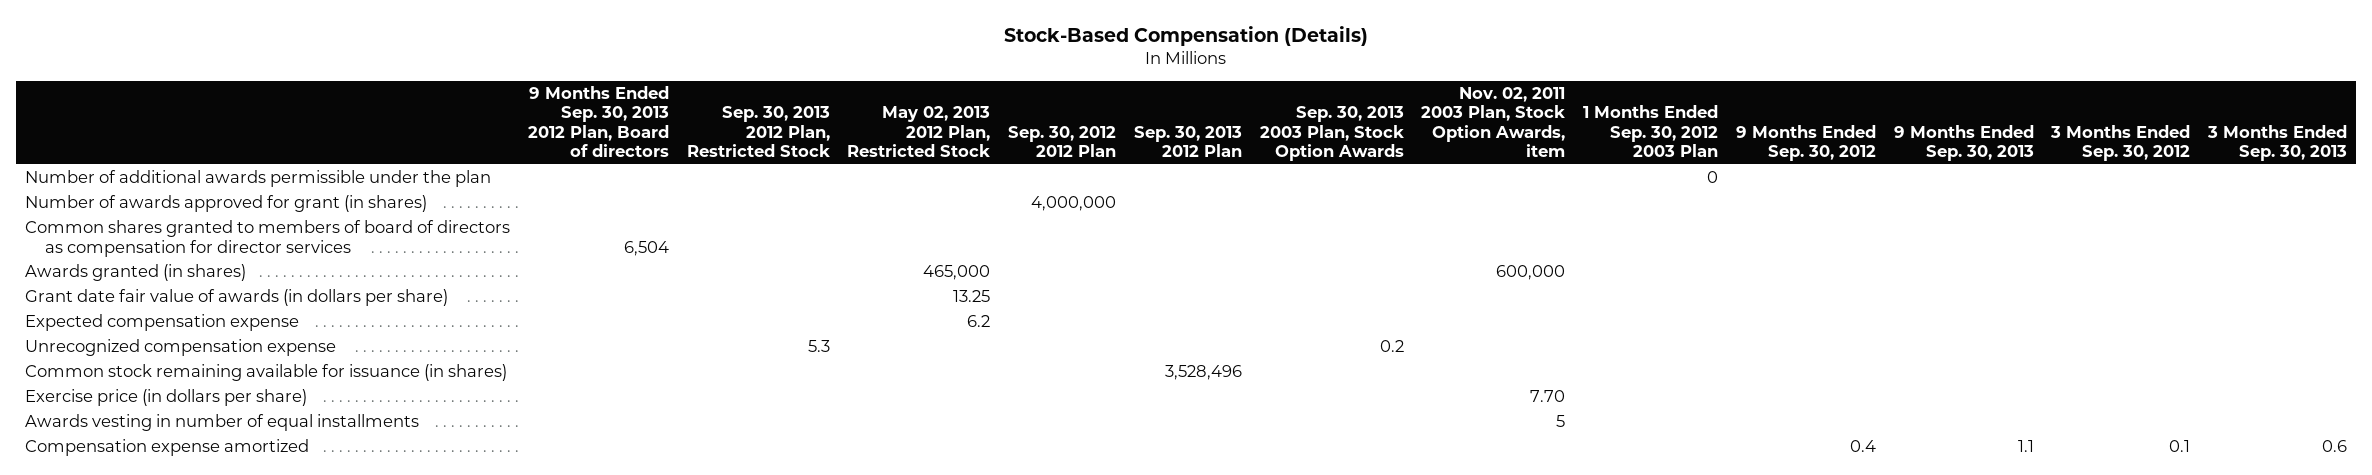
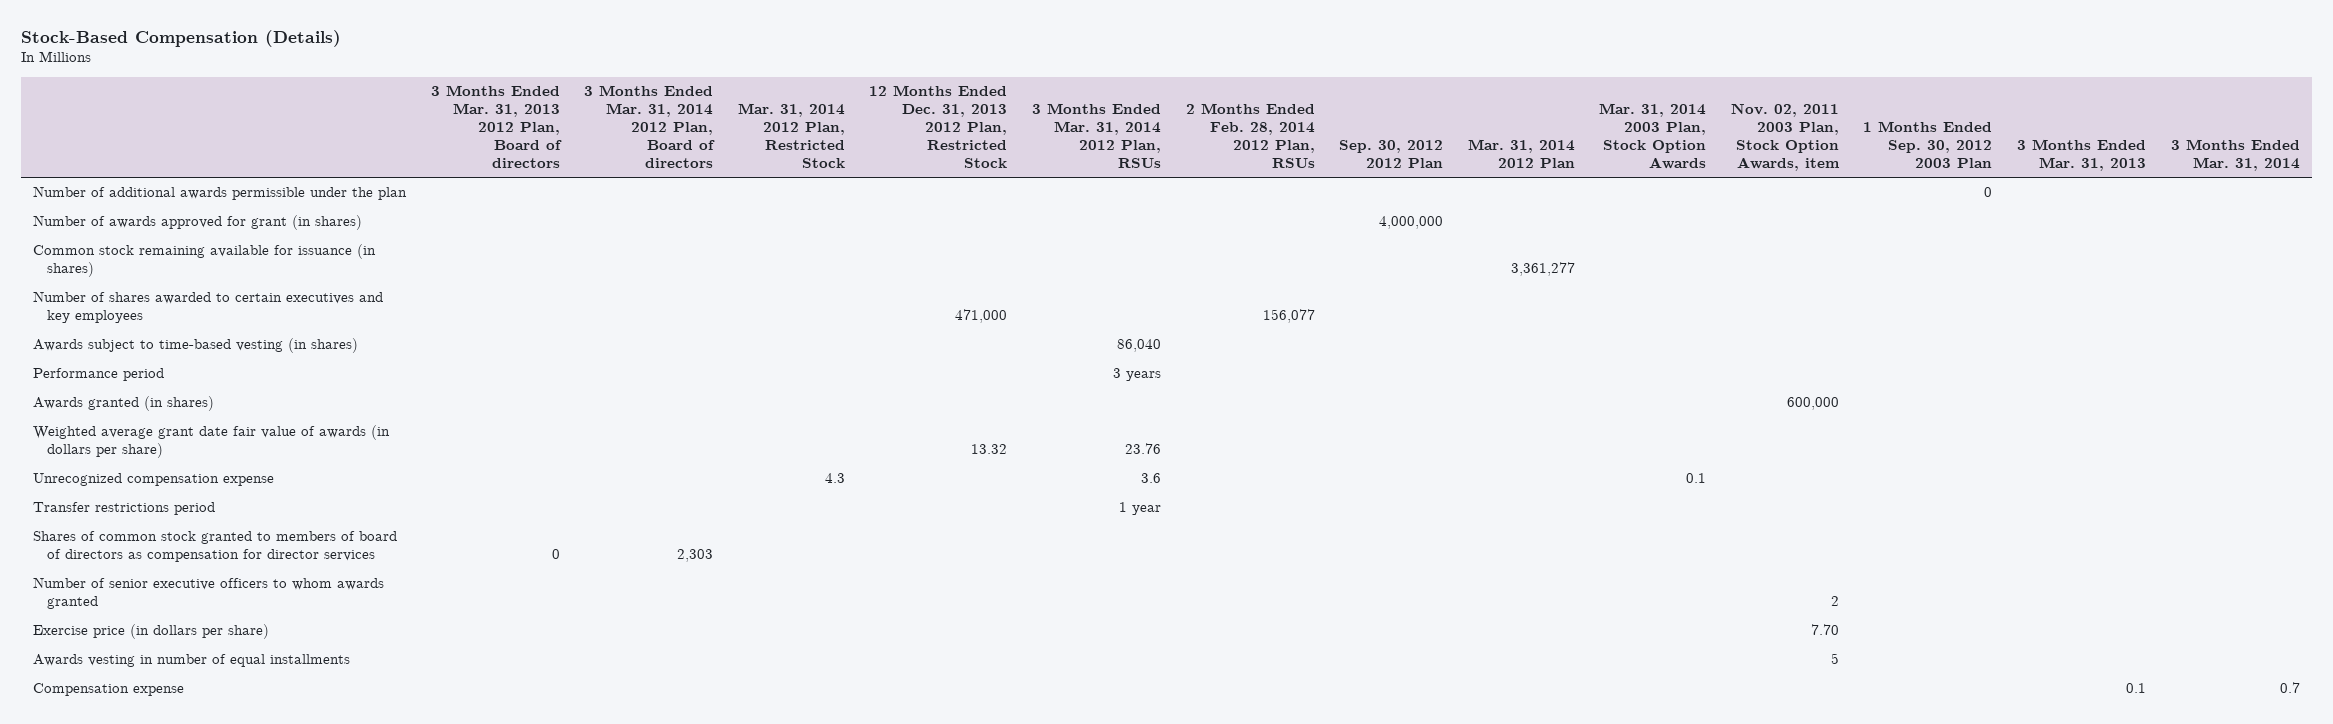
- | 9 Months Ended Sep. 30, 2013 2012 Plan, Board of directors | Sep. 30, 2013 2012 Plan, Restricted Stock | May 02, 2013 2012 Plan, Restricted Stock | Sep. 30, 2012 2012 Plan | Sep. 30, 2013 2012 Plan | Sep. 30, 2013 2003 Plan, Stock Option Awards | Nov. 02, 2011 2003 Plan, Stock Option Awards, item | 1 Months Ended Sep. 30, 2012 2003 Plan | 9 Months Ended Sep. 30, 2012 | 9 Months Ended Sep. 30, 2013 | 3 Months Ended Sep. 30, 2012 | 3 Months Ended Sep. 30, 2013
+ | 3 Months Ended Mar. 31, 2013 2012 Plan, Board of directors | 3 Months Ended Mar. 31, 2014 2012 Plan, Board of directors | Mar. 31, 2014 2012 Plan, Restricted Stock | 12 Months Ended Dec. 31, 2013 2012 Plan, Restricted Stock | 3 Months Ended Mar. 31, 2014 2012 Plan, RSUs | 2 Months Ended Feb. 28, 2014 2012 Plan, RSUs | Sep. 30, 2012 2012 Plan | Mar. 31, 2014 2012 Plan | Mar. 31, 2014 2003 Plan, Stock Option Awards | Nov. 02, 2011 2003 Plan, Stock Option Awards, item | 1 Months Ended Sep. 30, 2012 2003 Plan | 3 Months Ended Mar. 31, 2013 | 3 Months Ended Mar. 31, 2014
- Common shares granted to members of board of directors as compensation for director services | 6,504 | | | | | | | | | | |
moved up: Common stock remaining available for issuance (in shares) | | | | | | | | 3,361,277 | | | | |
+ Number of shares awarded to certain executives and key employees | | | | 471,000 | | 156,077 | | | | | | |
+ Awards subject to time-based vesting (in shares) | | | | | 86,040 | | | | | | | |
+ Performance period | | | | | 3 years | | | | | | | |
- Grant date fair value of awards (in dollars per share) | | | 13.25 | | | | | | | | |
- Expected compensation expense | | | 6.2 | | | | | | | | |
+ Weighted average grant date fair value of awards (in dollars per share) | | | | 13.32 | 23.76 | | | | | | | |
+ Transfer restrictions period | | | | | 1 year | | | | | | | |
+ Shares of common stock granted to members of board of directors as compensation for director services | 0 | 2,303 | | | | | | | | | | |
+ Number of senior executive officers to whom awards granted | | | | | | | | | | 2 | | |
- Compensation expense amortized | | | | | | | | | 0.4 | 1.1 | 0.1 | 0.6
+ Compensation expense | | | | | | | | | | | | 0.1 | 0.7

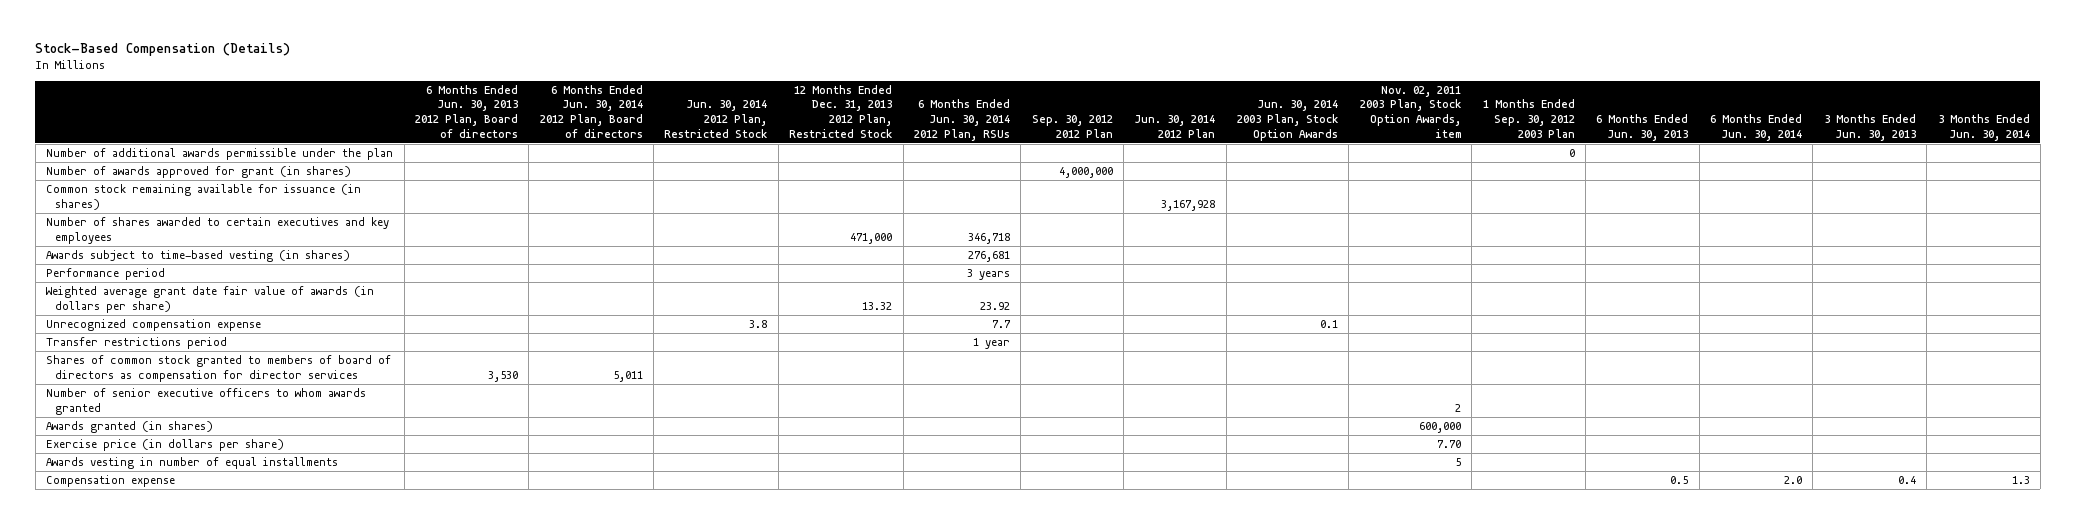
- | 3 Months Ended Mar. 31, 2013 2012 Plan, Board of directors | 3 Months Ended Mar. 31, 2014 2012 Plan, Board of directors | Mar. 31, 2014 2012 Plan, Restricted Stock | 12 Months Ended Dec. 31, 2013 2012 Plan, Restricted Stock | 3 Months Ended Mar. 31, 2014 2012 Plan, RSUs | 2 Months Ended Feb. 28, 2014 2012 Plan, RSUs | Sep. 30, 2012 2012 Plan | Mar. 31, 2014 2012 Plan | Mar. 31, 2014 2003 Plan, Stock Option Awards | Nov. 02, 2011 2003 Plan, Stock Option Awards, item | 1 Months Ended Sep. 30, 2012 2003 Plan | 3 Months Ended Mar. 31, 2013 | 3 Months Ended Mar. 31, 2014
+ | 6 Months Ended Jun. 30, 2013 2012 Plan, Board of directors | 6 Months Ended Jun. 30, 2014 2012 Plan, Board of directors | Jun. 30, 2014 2012 Plan, Restricted Stock | 12 Months Ended Dec. 31, 2013 2012 Plan, Restricted Stock | 6 Months Ended Jun. 30, 2014 2012 Plan, RSUs | Sep. 30, 2012 2012 Plan | Jun. 30, 2014 2012 Plan | Jun. 30, 2014 2003 Plan, Stock Option Awards | Nov. 02, 2011 2003 Plan, Stock Option Awards, item | 1 Months Ended Sep. 30, 2012 2003 Plan | 6 Months Ended Jun. 30, 2013 | 6 Months Ended Jun. 30, 2014 | 3 Months Ended Jun. 30, 2013 | 3 Months Ended Jun. 30, 2014
moved down: Awards granted (in shares) | | | | | | | | | 600,000 | | | | |

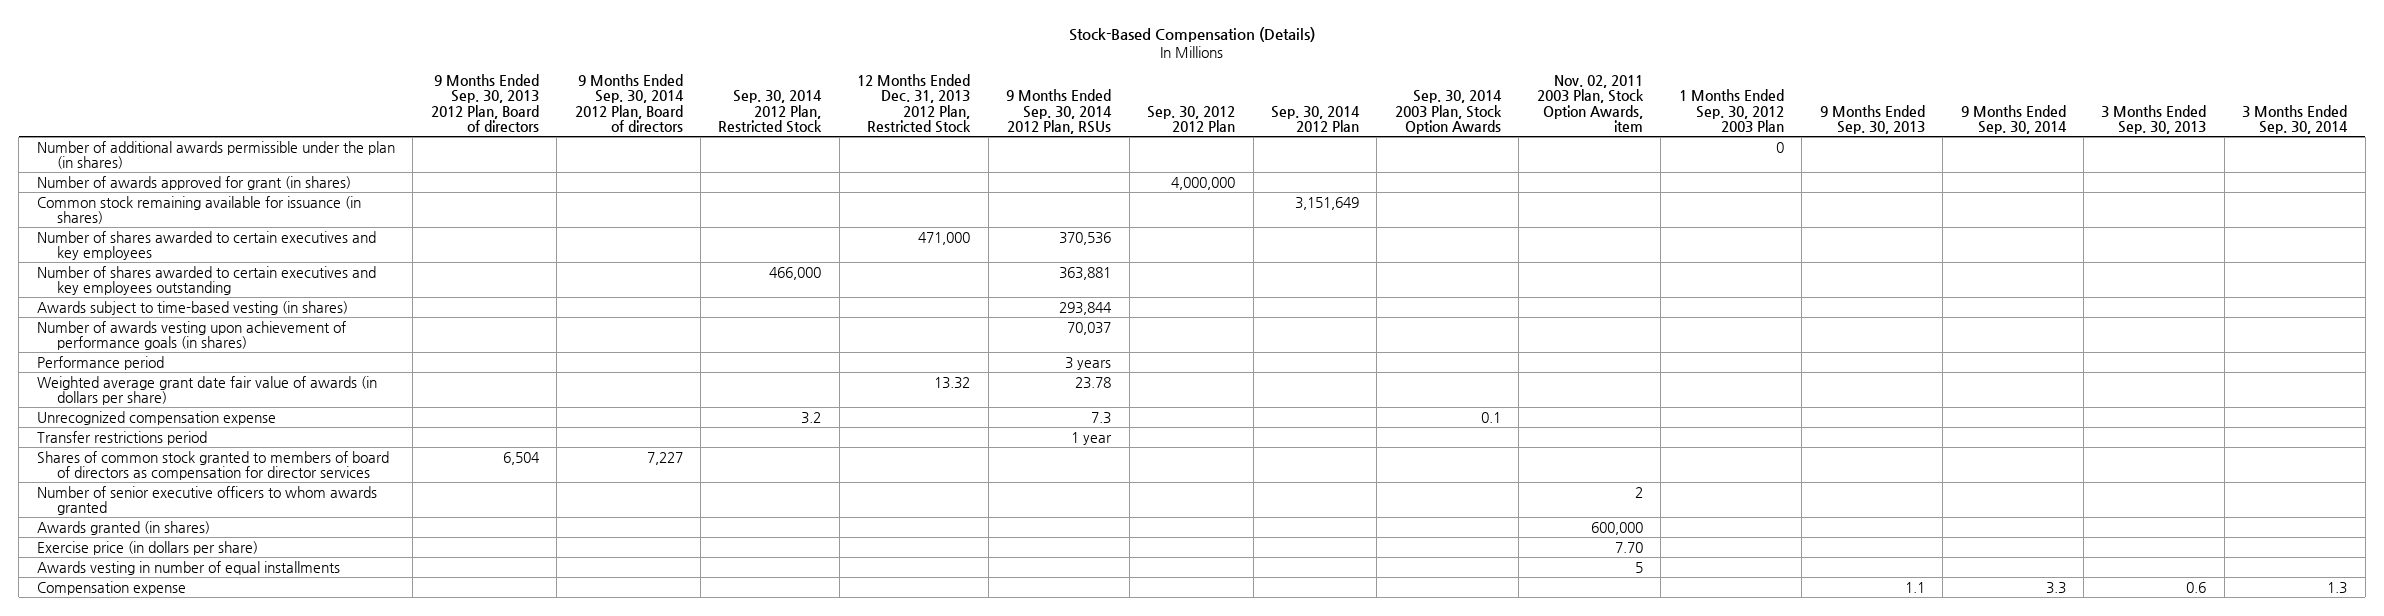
- | 6 Months Ended Jun. 30, 2013 2012 Plan, Board of directors | 6 Months Ended Jun. 30, 2014 2012 Plan, Board of directors | Jun. 30, 2014 2012 Plan, Restricted Stock | 12 Months Ended Dec. 31, 2013 2012 Plan, Restricted Stock | 6 Months Ended Jun. 30, 2014 2012 Plan, RSUs | Sep. 30, 2012 2012 Plan | Jun. 30, 2014 2012 Plan | Jun. 30, 2014 2003 Plan, Stock Option Awards | Nov. 02, 2011 2003 Plan, Stock Option Awards, item | 1 Months Ended Sep. 30, 2012 2003 Plan | 6 Months Ended Jun. 30, 2013 | 6 Months Ended Jun. 30, 2014 | 3 Months Ended Jun. 30, 2013 | 3 Months Ended Jun. 30, 2014
+ | 9 Months Ended Sep. 30, 2013 2012 Plan, Board of directors | 9 Months Ended Sep. 30, 2014 2012 Plan, Board of directors | Sep. 30, 2014 2012 Plan, Restricted Stock | 12 Months Ended Dec. 31, 2013 2012 Plan, Restricted Stock | 9 Months Ended Sep. 30, 2014 2012 Plan, RSUs | Sep. 30, 2012 2012 Plan | Sep. 30, 2014 2012 Plan | Sep. 30, 2014 2003 Plan, Stock Option Awards | Nov. 02, 2011 2003 Plan, Stock Option Awards, item | 1 Months Ended Sep. 30, 2012 2003 Plan | 9 Months Ended Sep. 30, 2013 | 9 Months Ended Sep. 30, 2014 | 3 Months Ended Sep. 30, 2013 | 3 Months Ended Sep. 30, 2014
- Number of additional awards permissible under the plan | | | | | | | | | | 0 | | | |
+ Number of additional awards permissible under the plan (in shares) | | | | | | | | | | 0 | | | |
+ Number of shares awarded to certain executives and key employees outstanding | | | 466,000 | | 363,881 | | | | | | | | |
+ Number of awards vesting upon achievement of performance goals (in shares) | | | | | 70,037 | | | | | | | | |

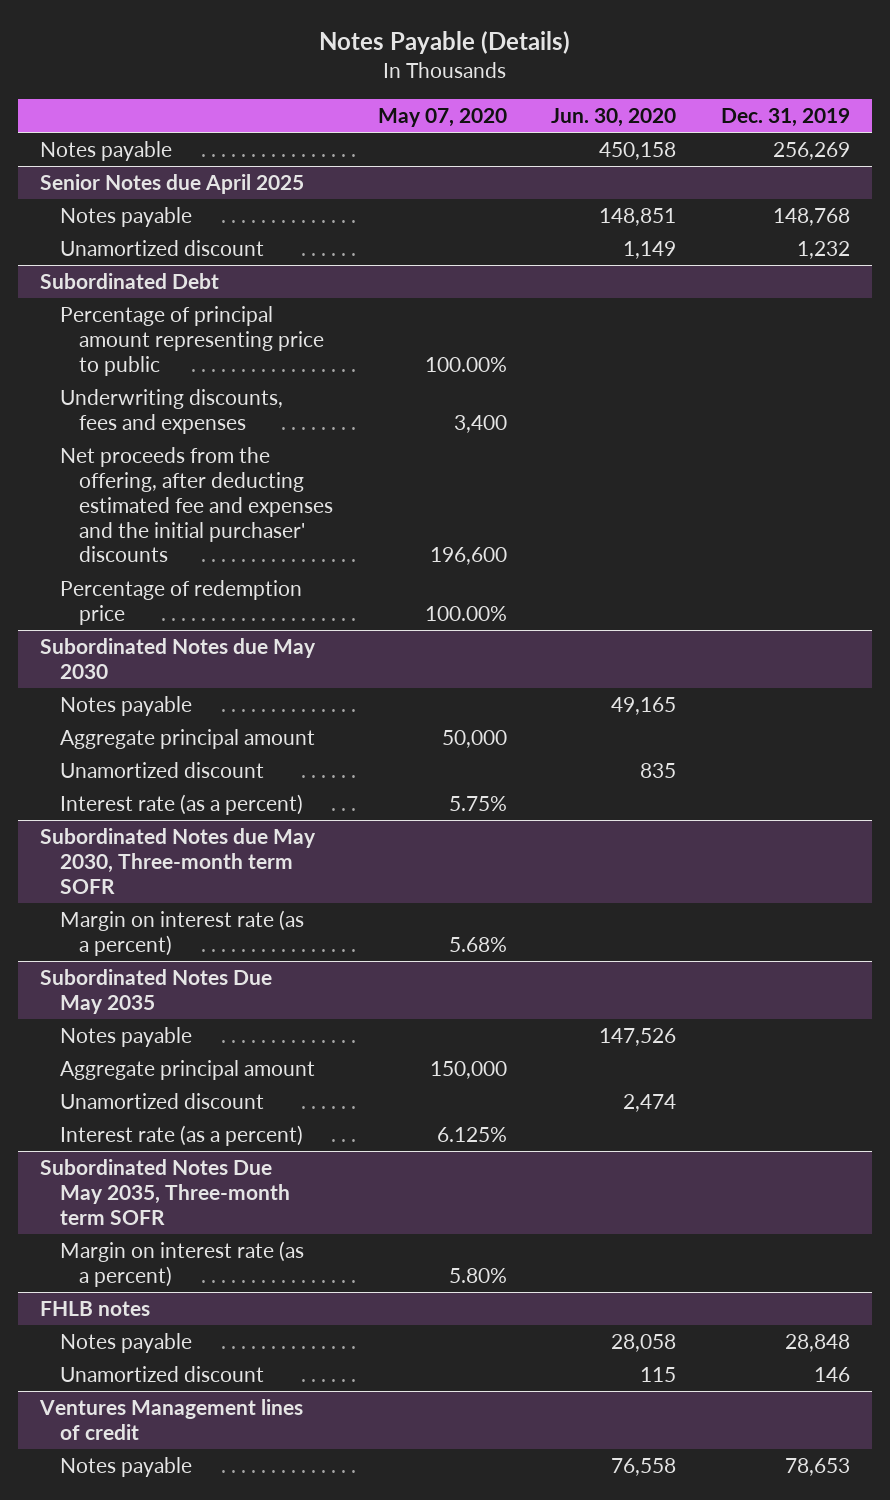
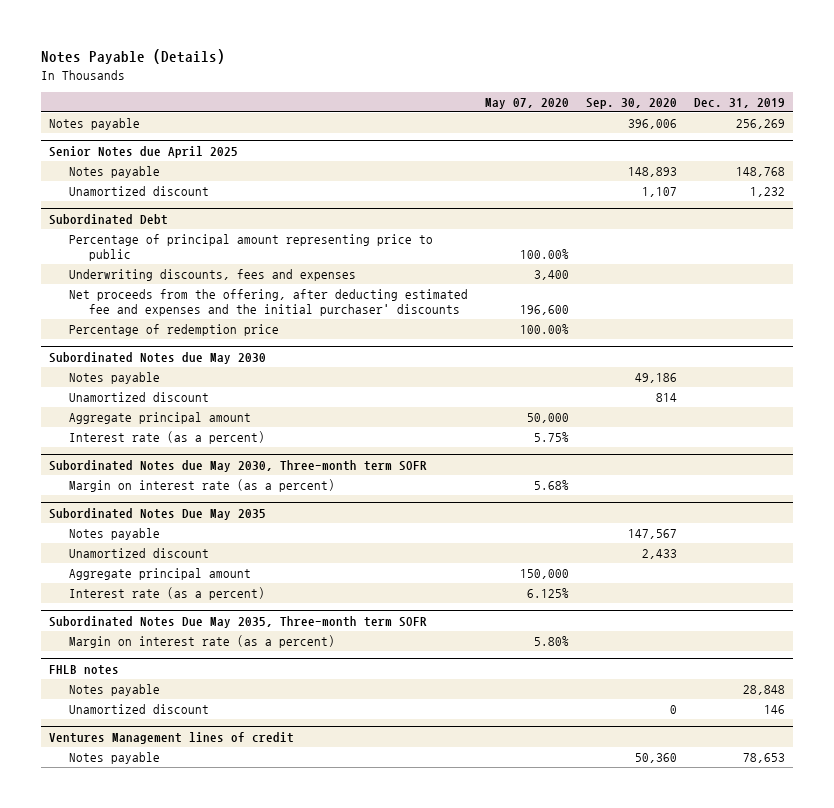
- | May 07, 2020 | Jun. 30, 2020 | Dec. 31, 2019
+ | May 07, 2020 | Sep. 30, 2020 | Dec. 31, 2019
@ Subordinated Notes due May 2030
moved down: Aggregate principal amount | 50,000 | |
@ Subordinated Notes Due May 2035
moved down: Aggregate principal amount | 150,000 | |

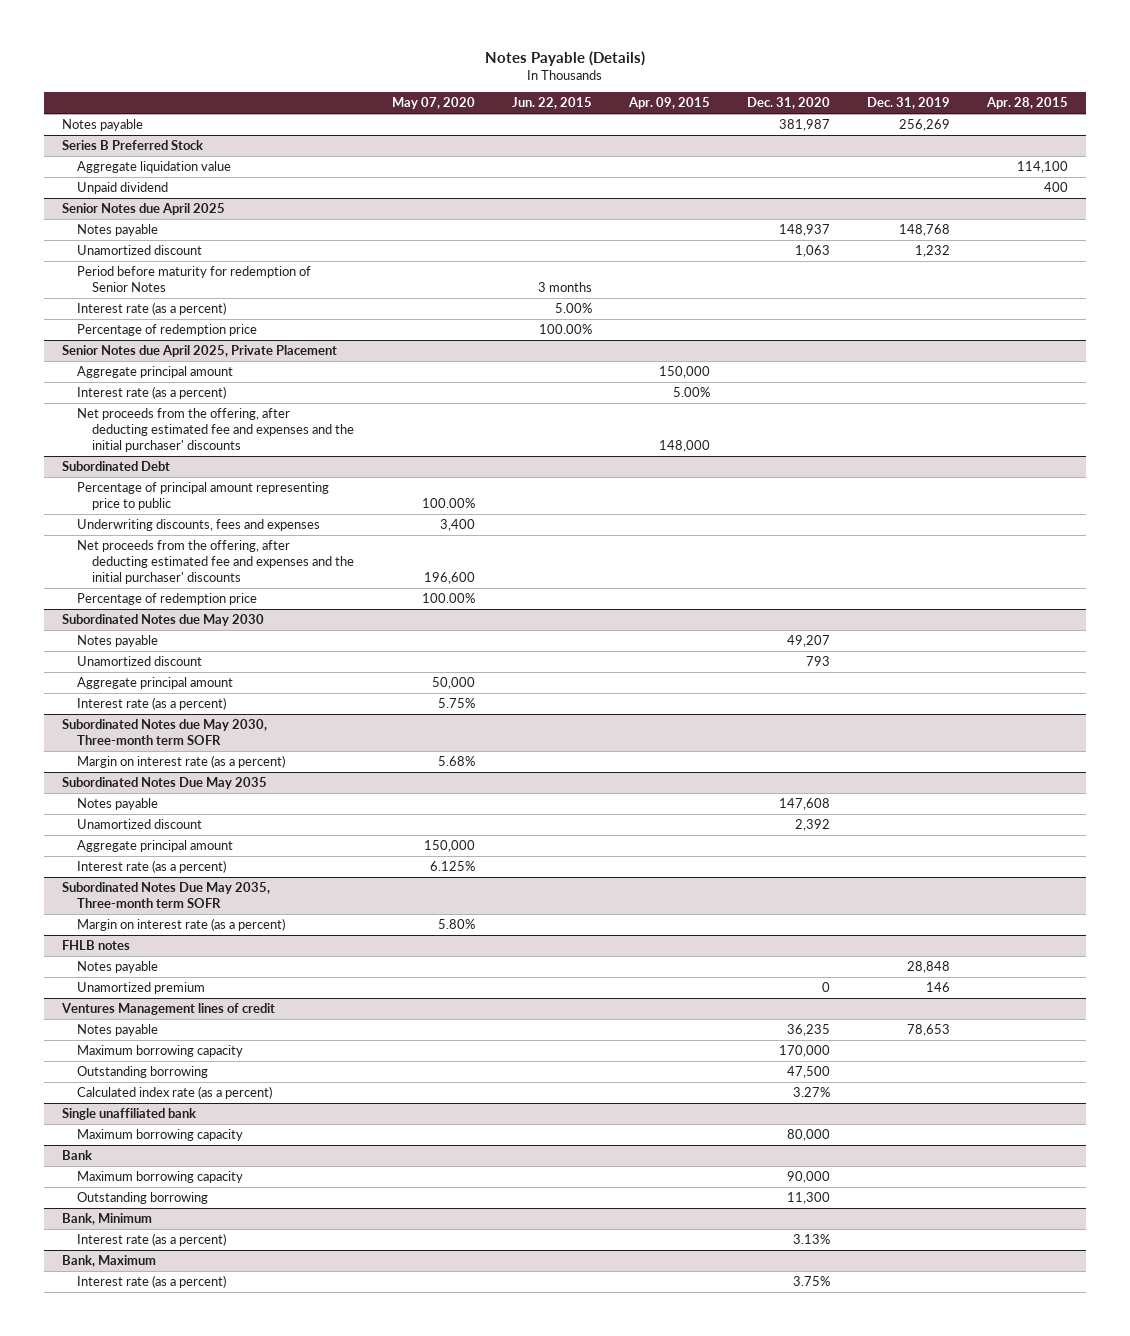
- | May 07, 2020 | Sep. 30, 2020 | Dec. 31, 2019
+ | May 07, 2020 | Jun. 22, 2015 | Apr. 09, 2015 | Dec. 31, 2020 | Dec. 31, 2019 | Apr. 28, 2015
+ Series B Preferred Stock
+ Aggregate liquidation value | | | | | | 114,100
+ Unpaid dividend | | | | | | 400
@ Senior Notes due April 2025
+ Period before maturity for redemption of Senior Notes | | 3 months | | | |
+ Interest rate (as a percent) | | 5.00% | | | |
+ Percentage of redemption price | | 100.00% | | | |
+ Senior Notes due April 2025, Private Placement
+ Aggregate principal amount | | | 150,000 | | |
+ Interest rate (as a percent) | | | 5.00% | | |
+ Net proceeds from the offering, after deducting estimated fee and expenses and the initial purchaser' discounts | | | 148,000 | | |
@ FHLB notes
- Unamortized discount | | 0 | 146
+ Unamortized premium | | | | 0 | 146 |
@ Ventures Management lines of credit
+ Maximum borrowing capacity | | | | 170,000 | |
+ Outstanding borrowing | | | | 47,500 | |
+ Calculated index rate (as a percent) | | | | 3.27% | |
+ Single unaffiliated bank
+ Maximum borrowing capacity | | | | 80,000 | |
+ Bank
+ Maximum borrowing capacity | | | | 90,000 | |
+ Outstanding borrowing | | | | 11,300 | |
+ Bank, Minimum
+ Interest rate (as a percent) | | | | 3.13% | |
+ Bank, Maximum
+ Interest rate (as a percent) | | | | 3.75% | |

